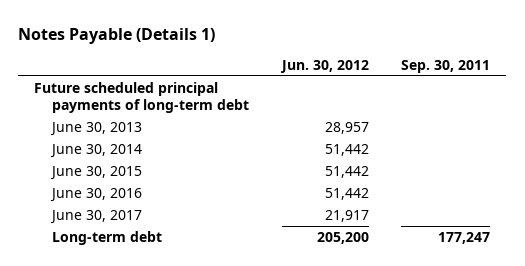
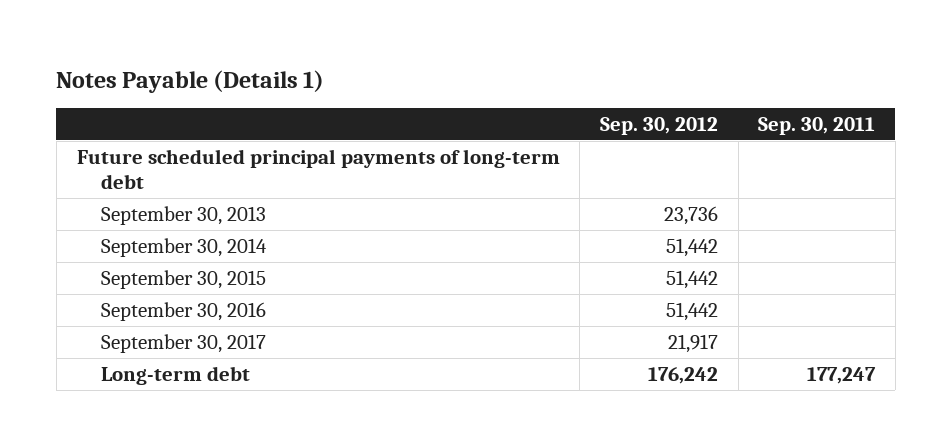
- | Jun. 30, 2012 | Sep. 30, 2011
+ | Sep. 30, 2012 | Sep. 30, 2011
- June 30, 2013 | 28,957 |
- June 30, 2014 | 51,442 |
- June 30, 2015 | 51,442 |
- June 30, 2016 | 51,442 |
- June 30, 2017 | 21,917 |
+ September 30, 2013 | 23,736 |
+ September 30, 2014 | 51,442 |
+ September 30, 2015 | 51,442 |
+ September 30, 2016 | 51,442 |
+ September 30, 2017 | 21,917 |

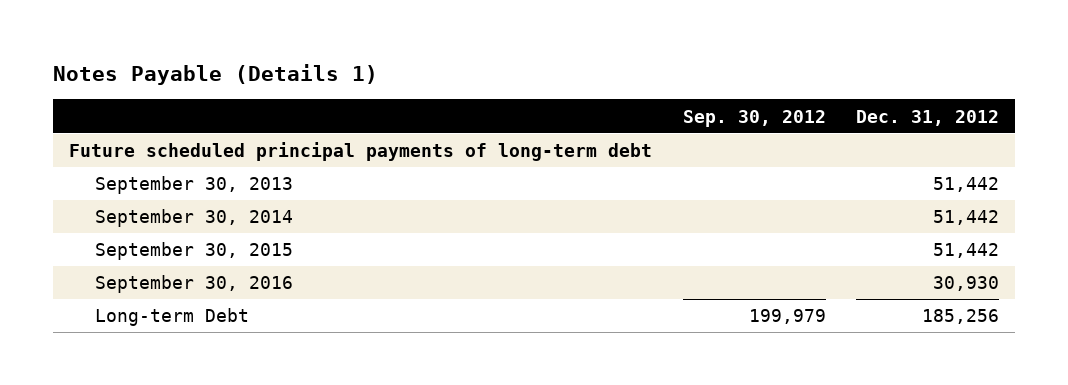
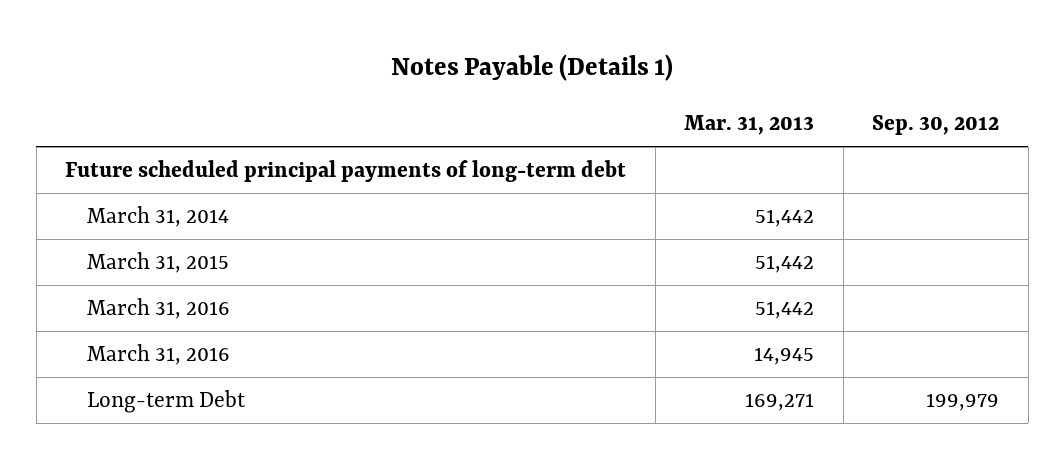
- | Sep. 30, 2012 | Dec. 31, 2012
+ | Mar. 31, 2013 | Sep. 30, 2012
- September 30, 2013 | | 51,442
- September 30, 2014 | | 51,442
- September 30, 2015 | | 51,442
- September 30, 2016 | | 30,930
+ March 31, 2014 | 51,442 |
+ March 31, 2015 | 51,442 |
+ March 31, 2016 | 51,442 |
+ March 31, 2016 | 14,945 |

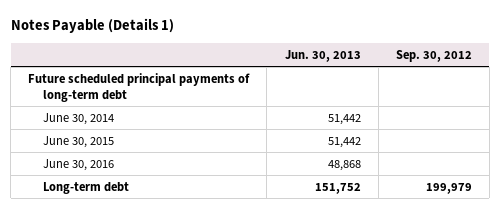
- | Mar. 31, 2013 | Sep. 30, 2012
+ | Jun. 30, 2013 | Sep. 30, 2012
- March 31, 2014 | 51,442 |
- March 31, 2015 | 51,442 |
- March 31, 2016 | 51,442 |
- March 31, 2016 | 14,945 |
- Long-term Debt | 169,271 | 199,979
+ June 30, 2014 | 51,442 |
+ June 30, 2015 | 51,442 |
+ June 30, 2016 | 48,868 |
+ Long-term debt | 151,752 | 199,979

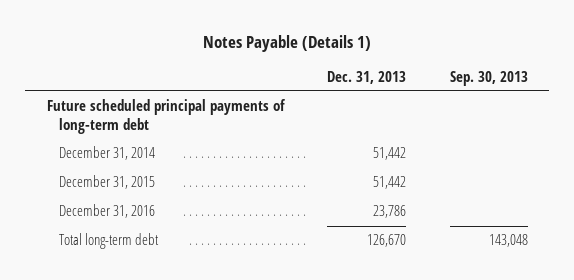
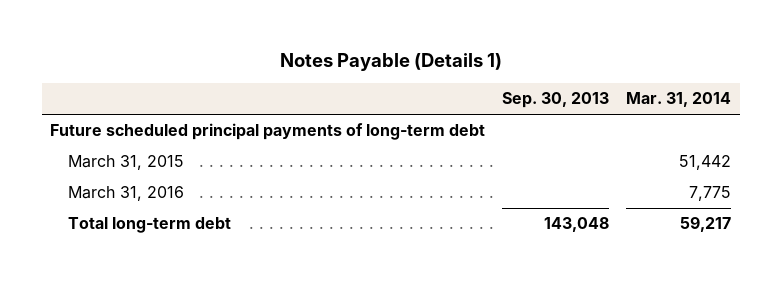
- | Dec. 31, 2013 | Sep. 30, 2013
+ | Sep. 30, 2013 | Mar. 31, 2014
- December 31, 2014 | 51,442 |
- December 31, 2015 | 51,442 |
- December 31, 2016 | 23,786 |
+ March 31, 2015 | | 51,442
+ March 31, 2016 | | 7,775

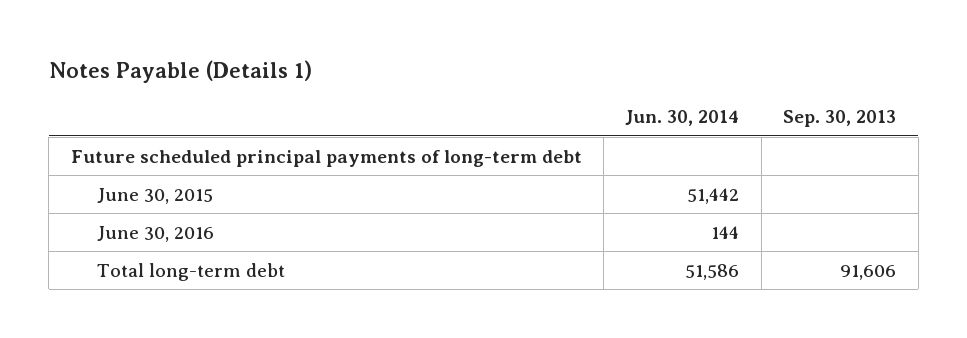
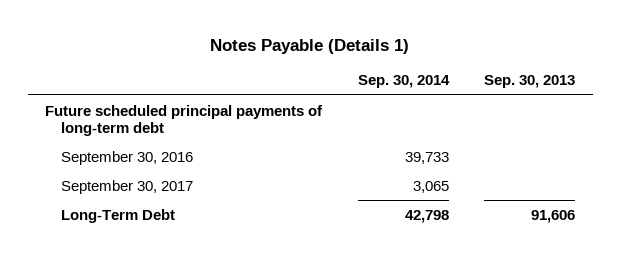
- | Jun. 30, 2014 | Sep. 30, 2013
+ | Sep. 30, 2014 | Sep. 30, 2013
- June 30, 2015 | 51,442 |
- June 30, 2016 | 144 |
- Total long-term debt | 51,586 | 91,606
+ September 30, 2016 | 39,733 |
+ September 30, 2017 | 3,065 |
+ Long-Term Debt | 42,798 | 91,606

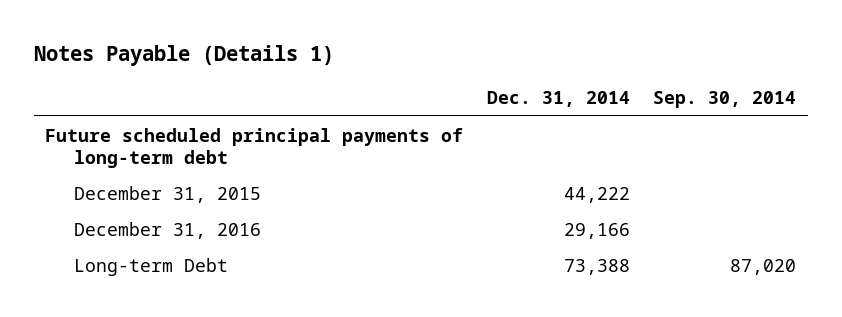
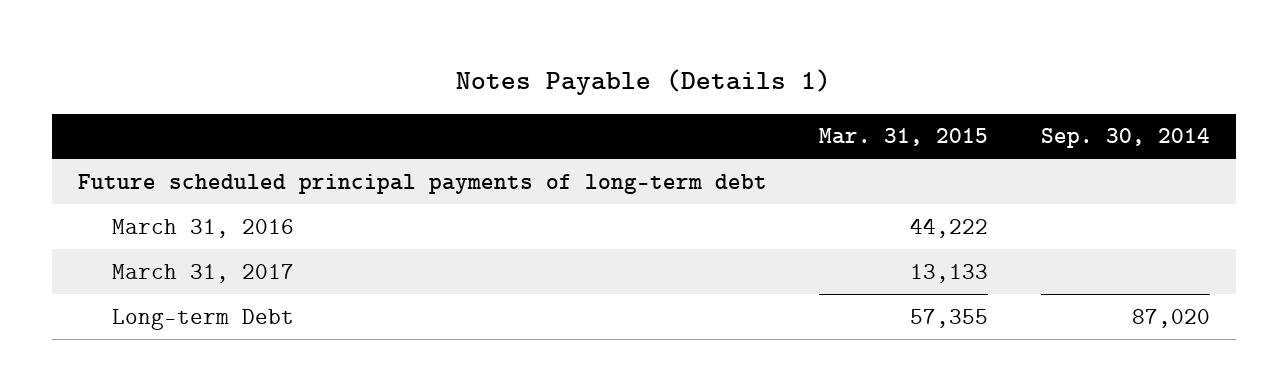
- | Dec. 31, 2014 | Sep. 30, 2014
+ | Mar. 31, 2015 | Sep. 30, 2014
- December 31, 2015 | 44,222 |
- December 31, 2016 | 29,166 |
+ March 31, 2016 | 44,222 |
+ March 31, 2017 | 13,133 |

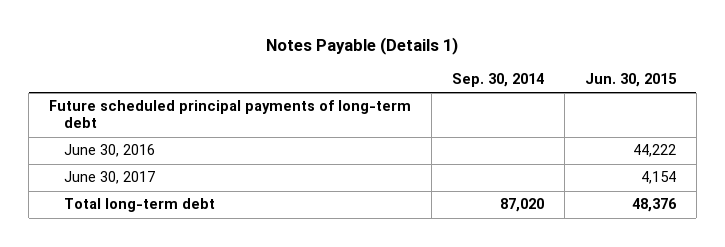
- | Mar. 31, 2015 | Sep. 30, 2014
+ | Sep. 30, 2014 | Jun. 30, 2015
- March 31, 2016 | 44,222 |
- March 31, 2017 | 13,133 |
- Long-term Debt | 57,355 | 87,020
+ June 30, 2016 | | 44,222
+ June 30, 2017 | | 4,154
+ Total long-term debt | 87,020 | 48,376

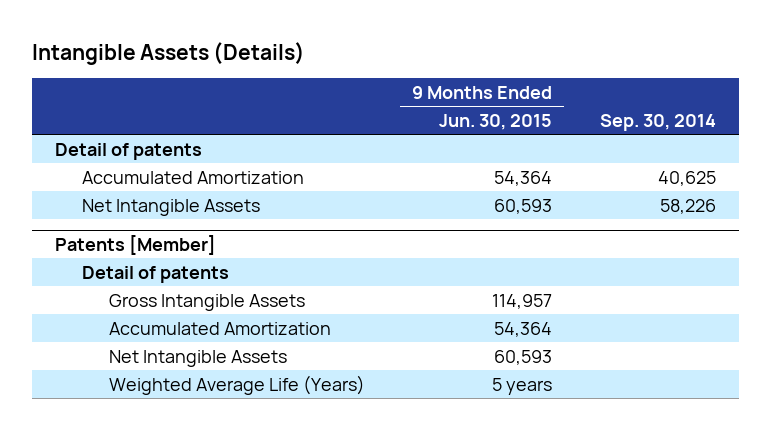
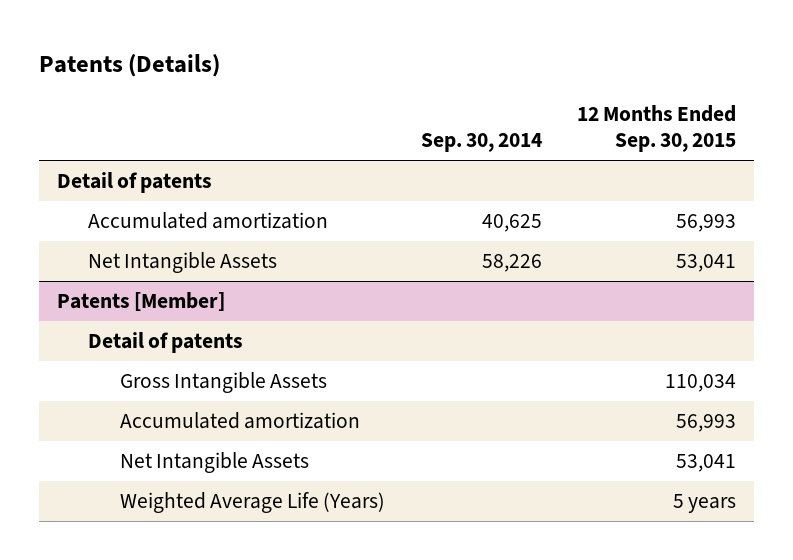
- Intangible Assets (Details)
+ Patents (Details)
- | 9 Months Ended Jun. 30, 2015 | Sep. 30, 2014
+ | Sep. 30, 2014 | 12 Months Ended Sep. 30, 2015
- Accumulated Amortization | 54,364 | 40,625
+ Accumulated amortization | 40,625 | 56,993
@ Patents [Member]
- Accumulated Amortization | 54,364 |
+ Accumulated amortization | | 56,993

